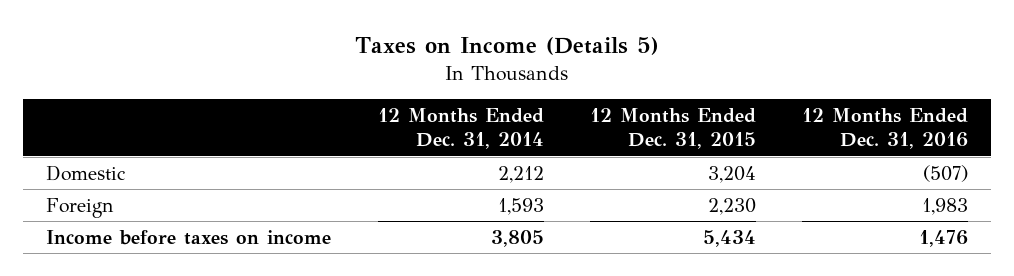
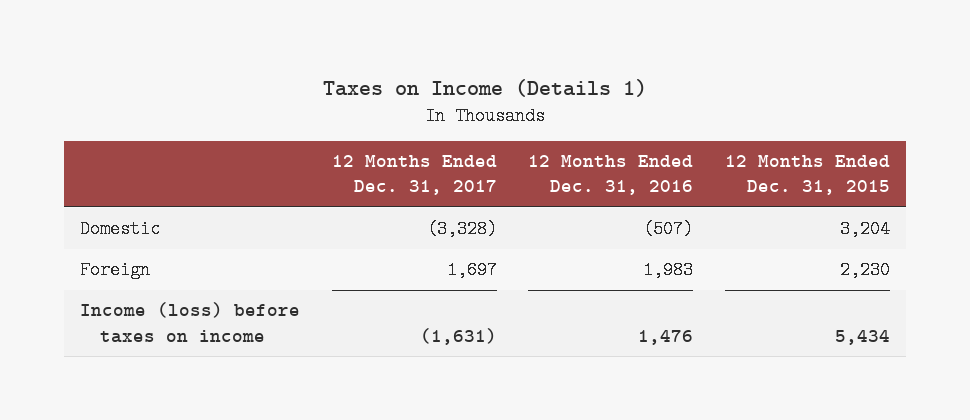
- Taxes on Income (Details 5)
+ Taxes on Income (Details 1)
- | 12 Months Ended Dec. 31, 2014 | 12 Months Ended Dec. 31, 2015 | 12 Months Ended Dec. 31, 2016
+ | 12 Months Ended Dec. 31, 2017 | 12 Months Ended Dec. 31, 2016 | 12 Months Ended Dec. 31, 2015
- Income before taxes on income | 3,805 | 5,434 | 1,476
+ Income (loss) before taxes on income | (1,631) | 1,476 | 5,434

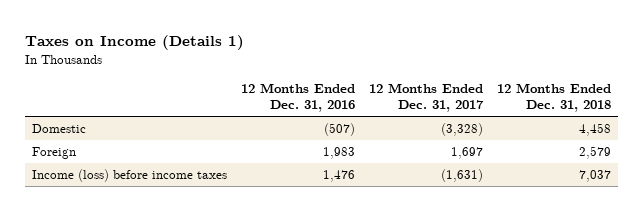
- | 12 Months Ended Dec. 31, 2017 | 12 Months Ended Dec. 31, 2016 | 12 Months Ended Dec. 31, 2015
+ | 12 Months Ended Dec. 31, 2016 | 12 Months Ended Dec. 31, 2017 | 12 Months Ended Dec. 31, 2018
- Income (loss) before taxes on income | (1,631) | 1,476 | 5,434
+ Income (loss) before income taxes | 1,476 | (1,631) | 7,037

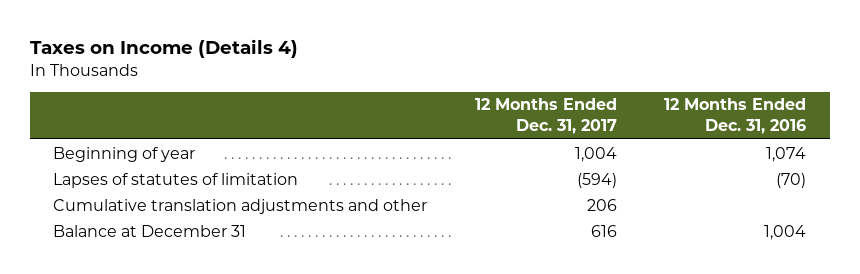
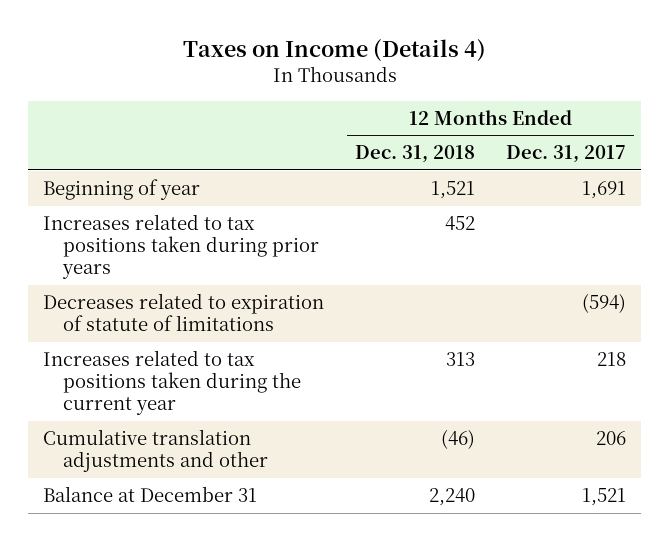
- | 12 Months Ended Dec. 31, 2017 | 12 Months Ended Dec. 31, 2016
+ | 12 Months Ended Dec. 31, 2018 | 12 Months Ended Dec. 31, 2017
- Beginning of year | 1,004 | 1,074
- Lapses of statutes of limitation | (594) | (70)
+ Beginning of year | 1,521 | 1,691
+ Increases related to tax positions taken during prior years | 452 |
+ Decreases related to expiration of statute of limitations | | (594)
+ Increases related to tax positions taken during the current year | 313 | 218
- Balance at December 31 | 616 | 1,004
+ Balance at December 31 | 2,240 | 1,521

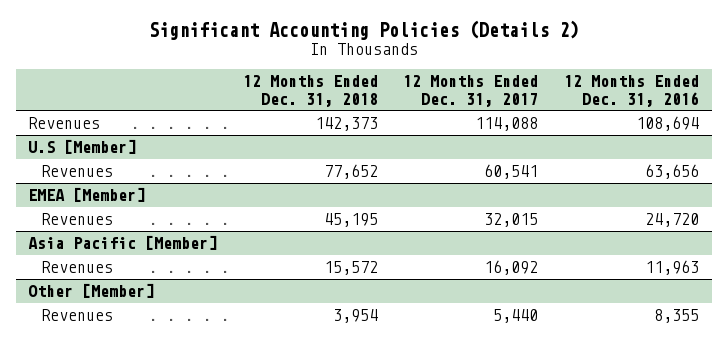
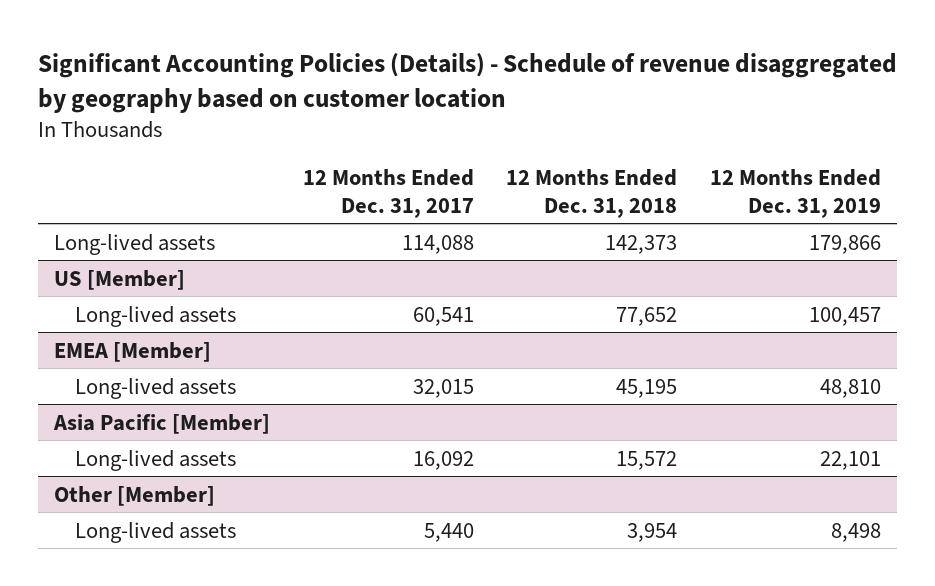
- Significant Accounting Policies (Details 2)
+ Significant Accounting Policies (Details) - Schedule of revenue disaggregated by geography based on customer location
- | 12 Months Ended Dec. 31, 2018 | 12 Months Ended Dec. 31, 2017 | 12 Months Ended Dec. 31, 2016
+ | 12 Months Ended Dec. 31, 2017 | 12 Months Ended Dec. 31, 2018 | 12 Months Ended Dec. 31, 2019
- Revenues | 142,373 | 114,088 | 108,694
- U.S [Member]
- Revenues | 77,652 | 60,541 | 63,656
+ Long-lived assets | 114,088 | 142,373 | 179,866
+ US [Member]
+ Long-lived assets | 60,541 | 77,652 | 100,457
@ EMEA [Member]
- Revenues | 45,195 | 32,015 | 24,720
+ Long-lived assets | 32,015 | 45,195 | 48,810
@ Asia Pacific [Member]
- Revenues | 15,572 | 16,092 | 11,963
+ Long-lived assets | 16,092 | 15,572 | 22,101
@ Other [Member]
- Revenues | 3,954 | 5,440 | 8,355
+ Long-lived assets | 5,440 | 3,954 | 8,498

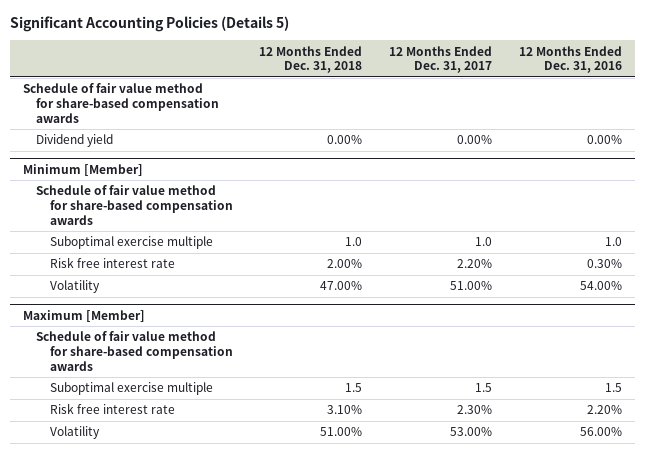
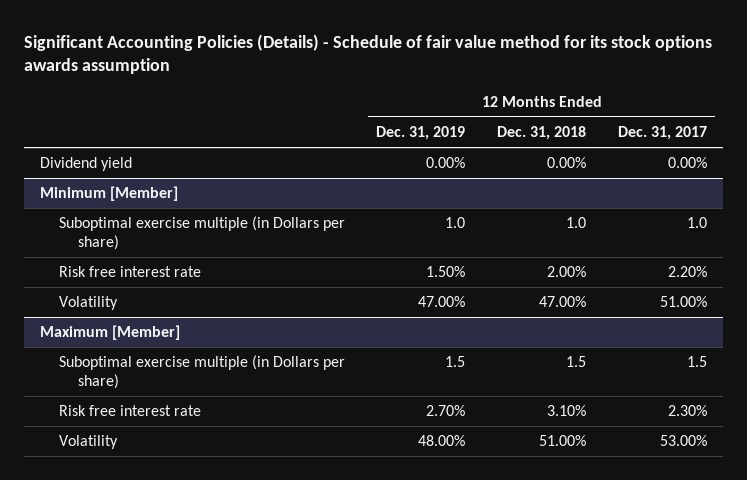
- Significant Accounting Policies (Details 5)
+ Significant Accounting Policies (Details) - Schedule of fair value method for its stock options awards assumption
- | 12 Months Ended Dec. 31, 2018 | 12 Months Ended Dec. 31, 2017 | 12 Months Ended Dec. 31, 2016
+ | 12 Months Ended Dec. 31, 2019 | 12 Months Ended Dec. 31, 2018 | 12 Months Ended Dec. 31, 2017
- Schedule of fair value method for share-based compensation awards
@ Minimum [Member]
- Schedule of fair value method for share-based compensation awards
- Suboptimal exercise multiple | 1.0 | 1.0 | 1.0
+ Suboptimal exercise multiple (in Dollars per share) | 1.0 | 1.0 | 1.0
@ Maximum [Member]
- Schedule of fair value method for share-based compensation awards
- Suboptimal exercise multiple | 1.5 | 1.5 | 1.5
+ Suboptimal exercise multiple (in Dollars per share) | 1.5 | 1.5 | 1.5

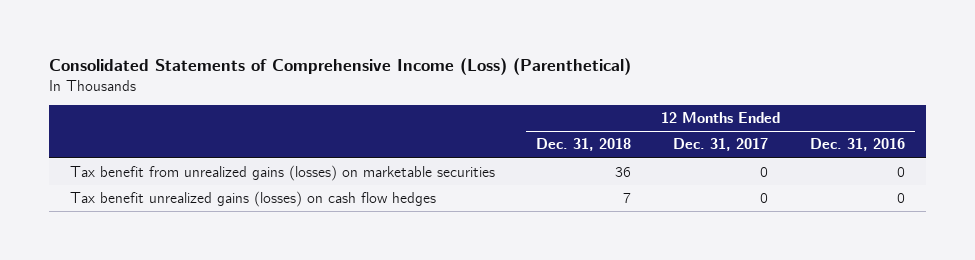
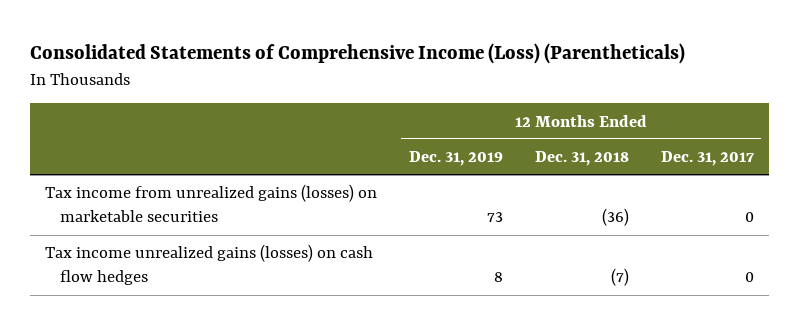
- Consolidated Statements of Comprehensive Income (Loss) (Parenthetical)
+ Consolidated Statements of Comprehensive Income (Loss) (Parentheticals)
- | 12 Months Ended Dec. 31, 2018 | 12 Months Ended Dec. 31, 2017 | 12 Months Ended Dec. 31, 2016
+ | 12 Months Ended Dec. 31, 2019 | 12 Months Ended Dec. 31, 2018 | 12 Months Ended Dec. 31, 2017
- Tax benefit from unrealized gains (losses) on marketable securities | 36 | 0 | 0
- Tax benefit unrealized gains (losses) on cash flow hedges | 7 | 0 | 0
+ Tax income from unrealized gains (losses) on marketable securities | 73 | (36) | 0
+ Tax income unrealized gains (losses) on cash flow hedges | 8 | (7) | 0

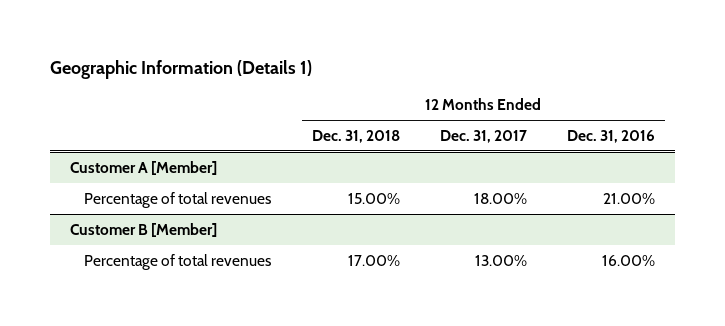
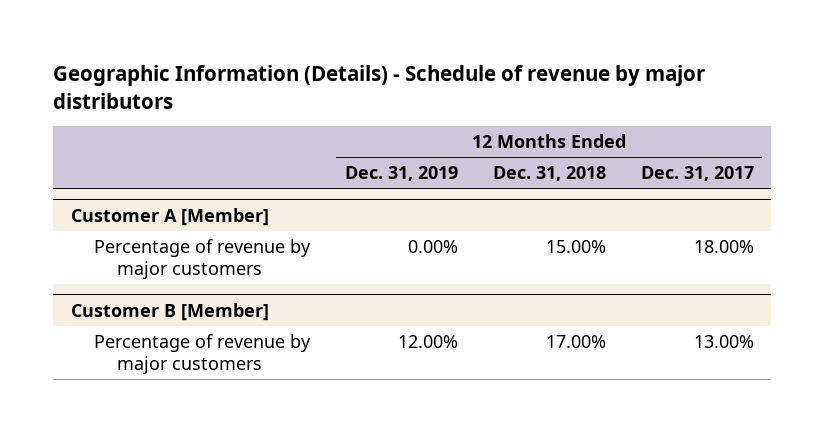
- Geographic Information (Details 1)
+ Geographic Information (Details) - Schedule of revenue by major distributors
- | 12 Months Ended Dec. 31, 2018 | 12 Months Ended Dec. 31, 2017 | 12 Months Ended Dec. 31, 2016
+ | 12 Months Ended Dec. 31, 2019 | 12 Months Ended Dec. 31, 2018 | 12 Months Ended Dec. 31, 2017
@ Customer A [Member]
- Percentage of total revenues | 15.00% | 18.00% | 21.00%
+ Percentage of revenue by major customers | 0.00% | 15.00% | 18.00%
@ Customer B [Member]
- Percentage of total revenues | 17.00% | 13.00% | 16.00%
+ Percentage of revenue by major customers | 12.00% | 17.00% | 13.00%

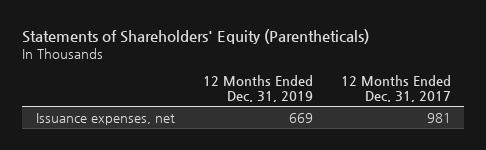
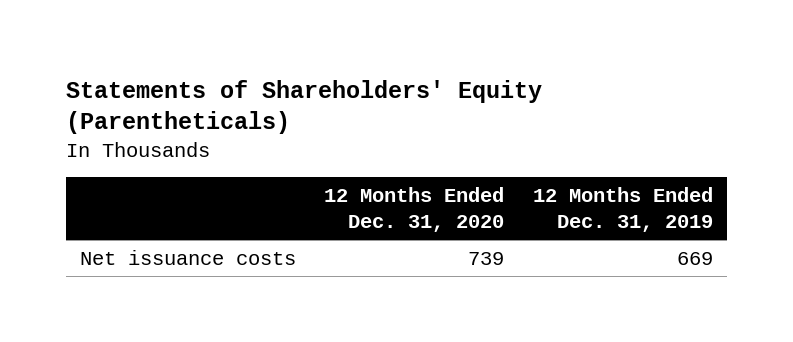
- | 12 Months Ended Dec. 31, 2019 | 12 Months Ended Dec. 31, 2017
+ | 12 Months Ended Dec. 31, 2020 | 12 Months Ended Dec. 31, 2019
- Issuance expenses, net | 669 | 981
+ Net issuance costs | 739 | 669

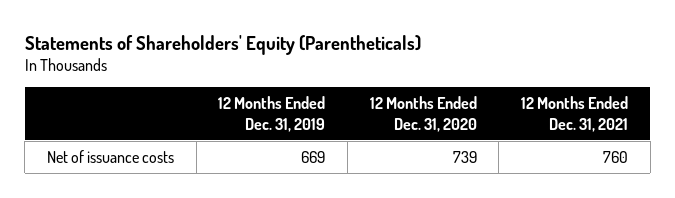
- | 12 Months Ended Dec. 31, 2020 | 12 Months Ended Dec. 31, 2019
+ | 12 Months Ended Dec. 31, 2019 | 12 Months Ended Dec. 31, 2020 | 12 Months Ended Dec. 31, 2021
- Net issuance costs | 739 | 669
+ Net of issuance costs | 669 | 739 | 760

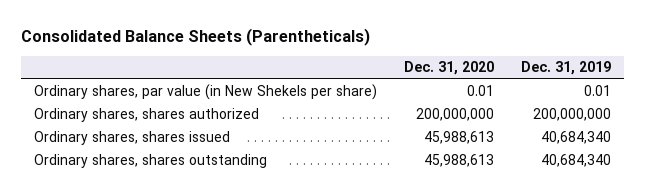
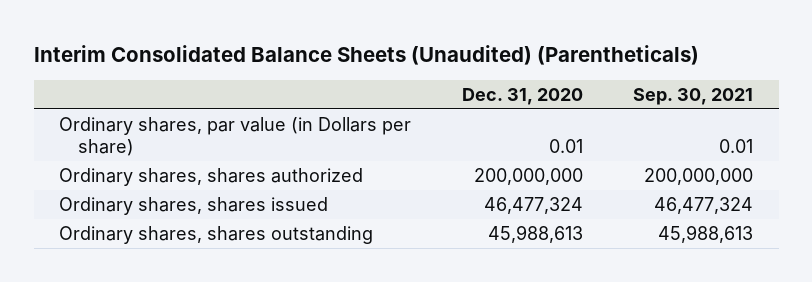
- Consolidated Balance Sheets (Parentheticals)
+ Interim Consolidated Balance Sheets (Unaudited) (Parentheticals)
- | Dec. 31, 2020 | Dec. 31, 2019
+ | Dec. 31, 2020 | Sep. 30, 2021
- Ordinary shares, par value (in New Shekels per share) | 0.01 | 0.01
+ Ordinary shares, par value (in Dollars per share) | 0.01 | 0.01
- Ordinary shares, shares issued | 45,988,613 | 40,684,340
+ Ordinary shares, shares issued | 46,477,324 | 46,477,324

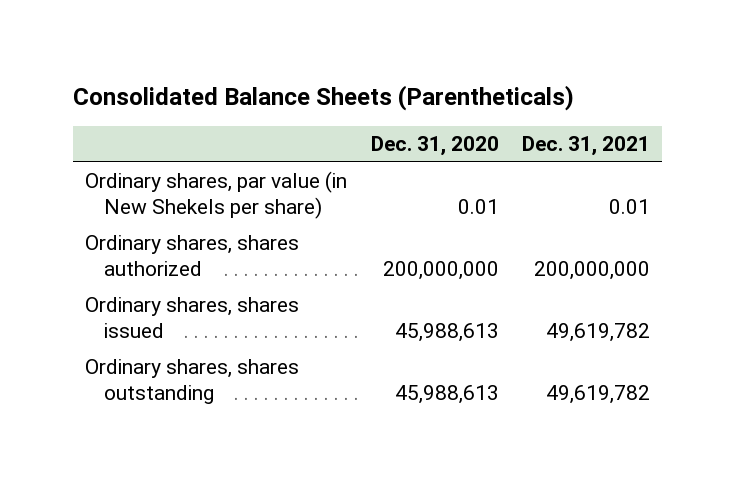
- Interim Consolidated Balance Sheets (Unaudited) (Parentheticals)
+ Consolidated Balance Sheets (Parentheticals)
- | Dec. 31, 2020 | Sep. 30, 2021
+ | Dec. 31, 2020 | Dec. 31, 2021
- Ordinary shares, par value (in Dollars per share) | 0.01 | 0.01
+ Ordinary shares, par value (in New Shekels per share) | 0.01 | 0.01
- Ordinary shares, shares issued | 46,477,324 | 46,477,324
+ Ordinary shares, shares issued | 45,988,613 | 49,619,782

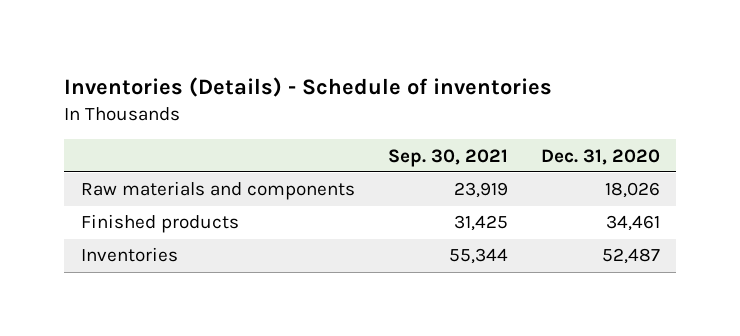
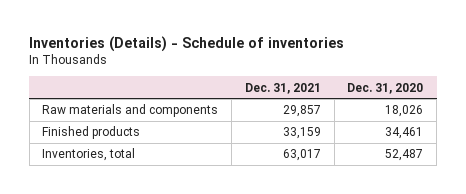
- | Sep. 30, 2021 | Dec. 31, 2020
+ | Dec. 31, 2021 | Dec. 31, 2020
- Inventories | 55,344 | 52,487
+ Inventories, total | 63,017 | 52,487

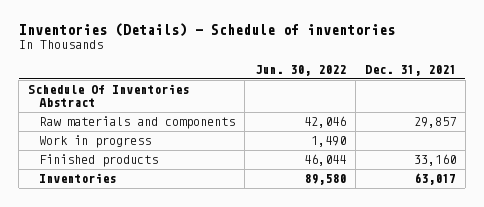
- | Dec. 31, 2021 | Dec. 31, 2020
+ | Jun. 30, 2022 | Dec. 31, 2021
+ Schedule Of Inventories Abstract
- Finished products | 33,159 | 34,461
- Inventories, total | 63,017 | 52,487
+ Work in progress | 1,490 |
+ Finished products | 46,044 | 33,160
+ Inventories | 89,580 | 63,017

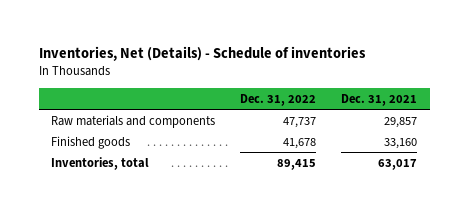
- Inventories (Details) - Schedule of inventories
+ Inventories, Net (Details) - Schedule of inventories
- | Jun. 30, 2022 | Dec. 31, 2021
+ | Dec. 31, 2022 | Dec. 31, 2021
- Schedule Of Inventories Abstract
- Work in progress | 1,490 |
- Finished products | 46,044 | 33,160
- Inventories | 89,580 | 63,017
+ Finished goods | 41,678 | 33,160
+ Inventories, total | 89,415 | 63,017

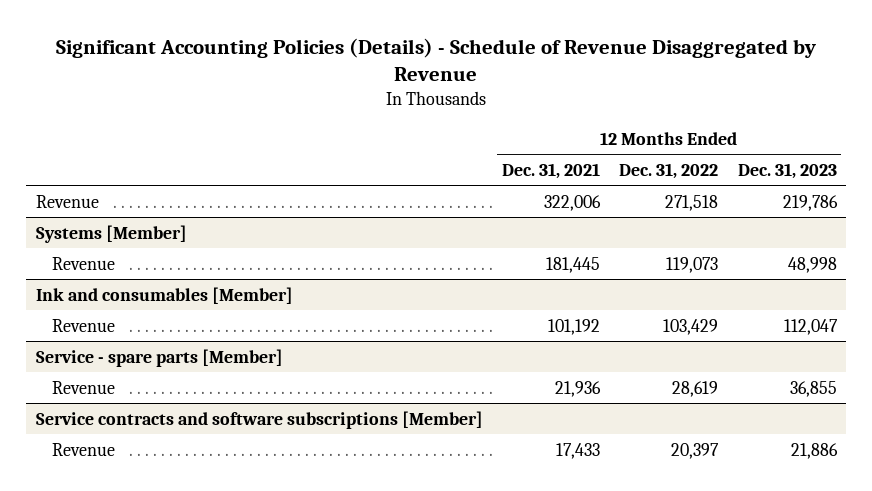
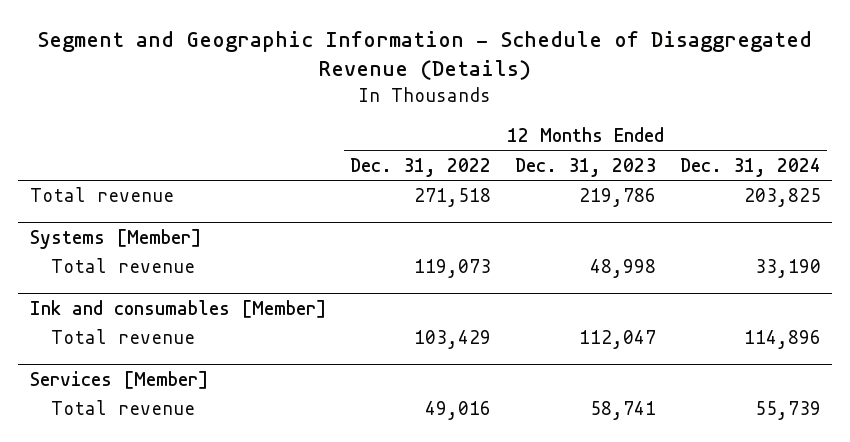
- Significant Accounting Policies (Details) - Schedule of Revenue Disaggregated by Revenue
+ Segment and Geographic Information - Schedule of Disaggregated Revenue (Details)
- | 12 Months Ended Dec. 31, 2021 | 12 Months Ended Dec. 31, 2022 | 12 Months Ended Dec. 31, 2023
+ | 12 Months Ended Dec. 31, 2022 | 12 Months Ended Dec. 31, 2023 | 12 Months Ended Dec. 31, 2024
- Revenue | 322,006 | 271,518 | 219,786
+ Total revenue | 271,518 | 219,786 | 203,825
@ Systems [Member]
- Revenue | 181,445 | 119,073 | 48,998
+ Total revenue | 119,073 | 48,998 | 33,190
@ Ink and consumables [Member]
- Revenue | 101,192 | 103,429 | 112,047
- Service - spare parts [Member]
- Revenue | 21,936 | 28,619 | 36,855
- Service contracts and software subscriptions [Member]
- Revenue | 17,433 | 20,397 | 21,886
@ Ink and consumables [Member]
+ Total revenue | 103,429 | 112,047 | 114,896
+ Services [Member]
+ Total revenue | 49,016 | 58,741 | 55,739

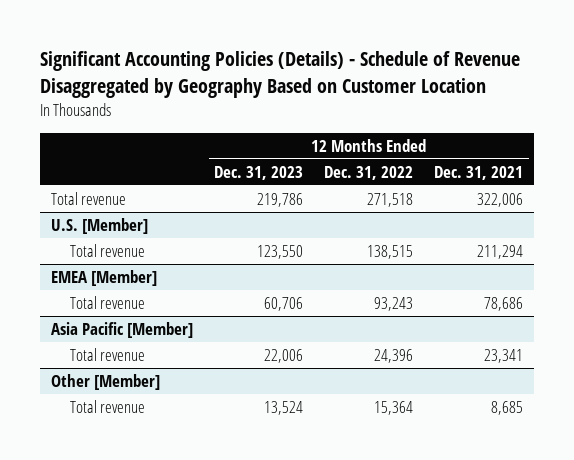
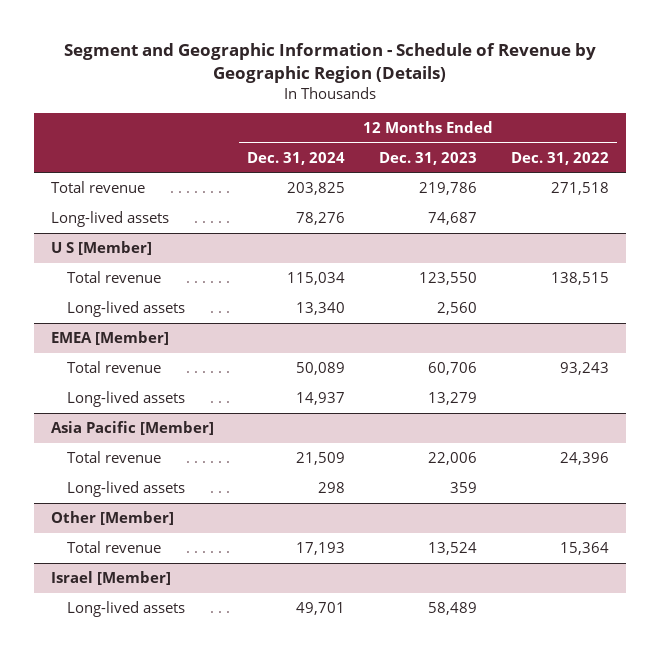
- Significant Accounting Policies (Details) - Schedule of Revenue Disaggregated by Geography Based on Customer Location
+ Segment and Geographic Information - Schedule of Revenue by Geographic Region (Details)
- | 12 Months Ended Dec. 31, 2023 | 12 Months Ended Dec. 31, 2022 | 12 Months Ended Dec. 31, 2021
+ | 12 Months Ended Dec. 31, 2024 | 12 Months Ended Dec. 31, 2023 | 12 Months Ended Dec. 31, 2022
- U.S. [Member]
+ Long-lived assets | 78,276 | 74,687 |
+ U S [Member]
+ Long-lived assets | 13,340 | 2,560 |
@ EMEA [Member]
+ Long-lived assets | 14,937 | 13,279 |
@ Asia Pacific [Member]
+ Long-lived assets | 298 | 359 |
+ Israel [Member]
+ Long-lived assets | 49,701 | 58,489 |

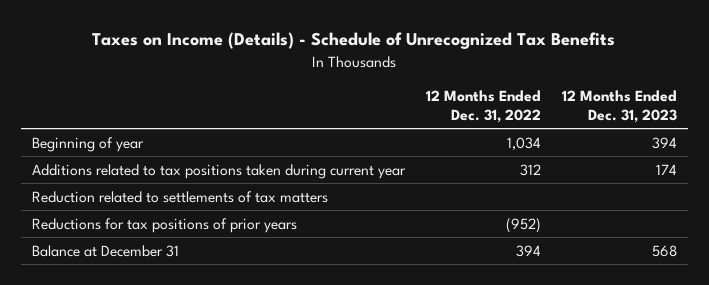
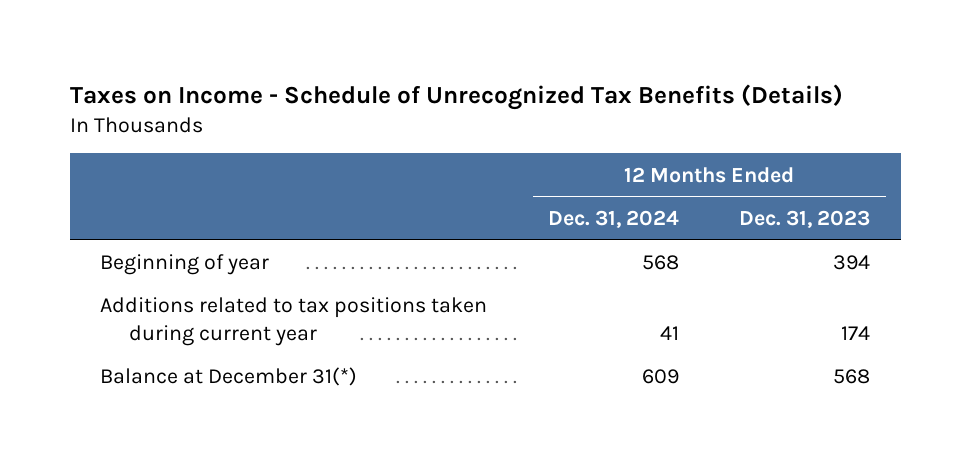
- Taxes on Income (Details) - Schedule of Unrecognized Tax Benefits
+ Taxes on Income - Schedule of Unrecognized Tax Benefits (Details)
- | 12 Months Ended Dec. 31, 2022 | 12 Months Ended Dec. 31, 2023
+ | 12 Months Ended Dec. 31, 2024 | 12 Months Ended Dec. 31, 2023
- Reduction related to settlements of tax matters
- Reductions for tax positions of prior years | (952) |
- Balance at December 31 | 394 | 568
+ Balance at December 31(*) | 609 | 568

